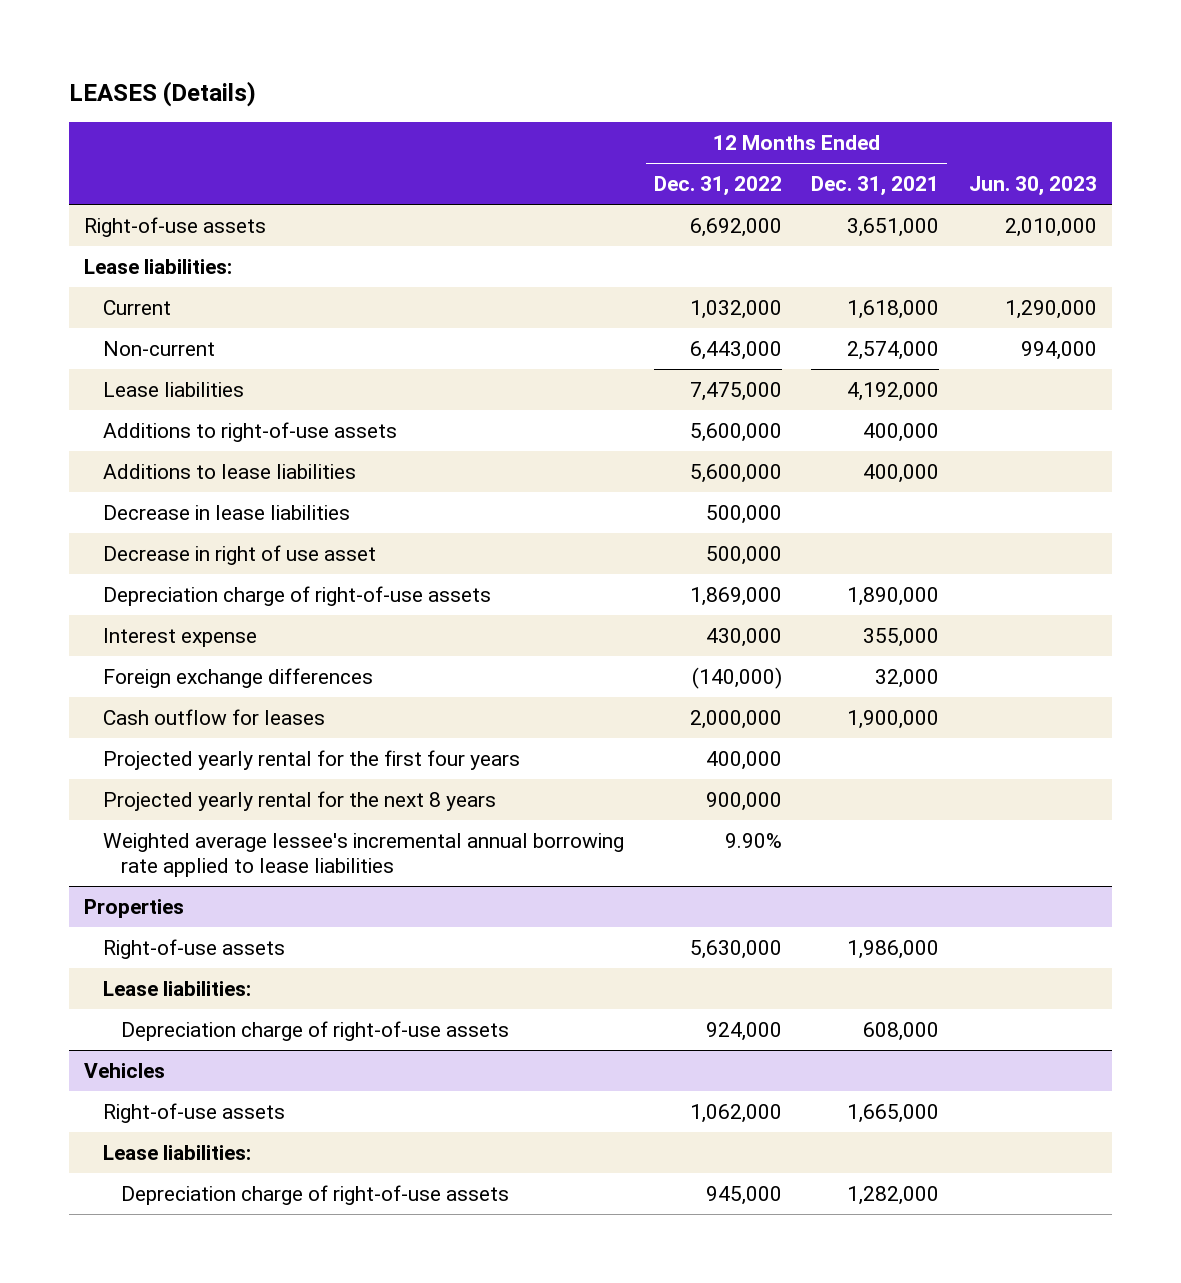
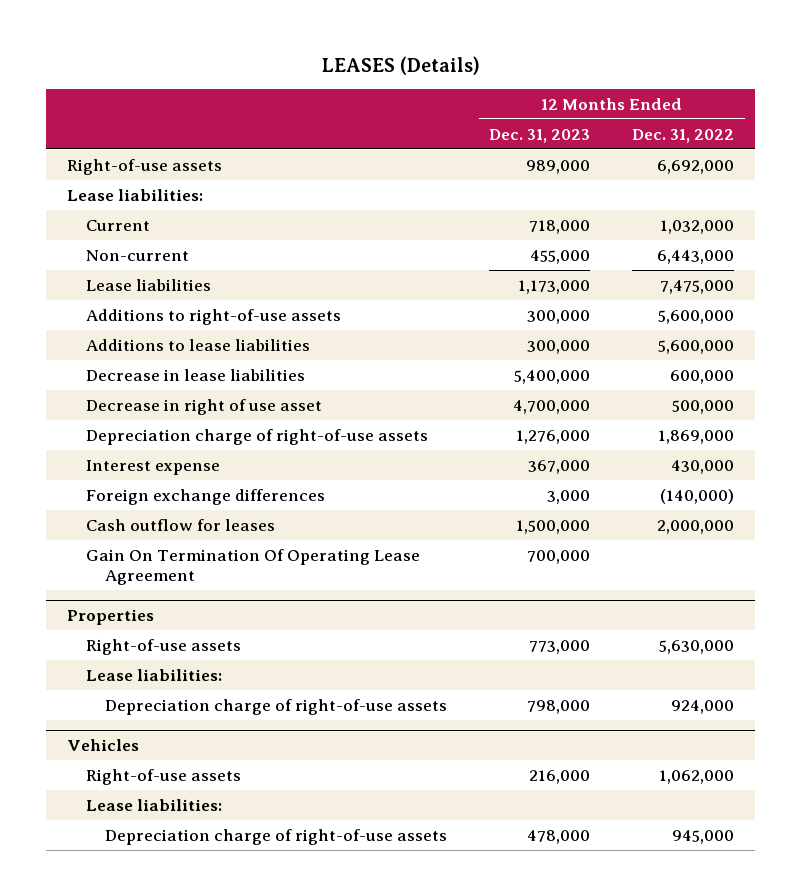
- | 12 Months Ended Dec. 31, 2022 | 12 Months Ended Dec. 31, 2021 | Jun. 30, 2023
+ | 12 Months Ended Dec. 31, 2023 | 12 Months Ended Dec. 31, 2022
- Decrease in lease liabilities | 500,000 | |
+ Decrease in lease liabilities | 5,400,000 | 600,000
- Projected yearly rental for the first four years | 400,000 | |
- Projected yearly rental for the next 8 years | 900,000 | |
- Weighted average lessee's incremental annual borrowing rate applied to lease liabilities | 9.90% | |
+ Gain On Termination Of Operating Lease Agreement | 700,000 |

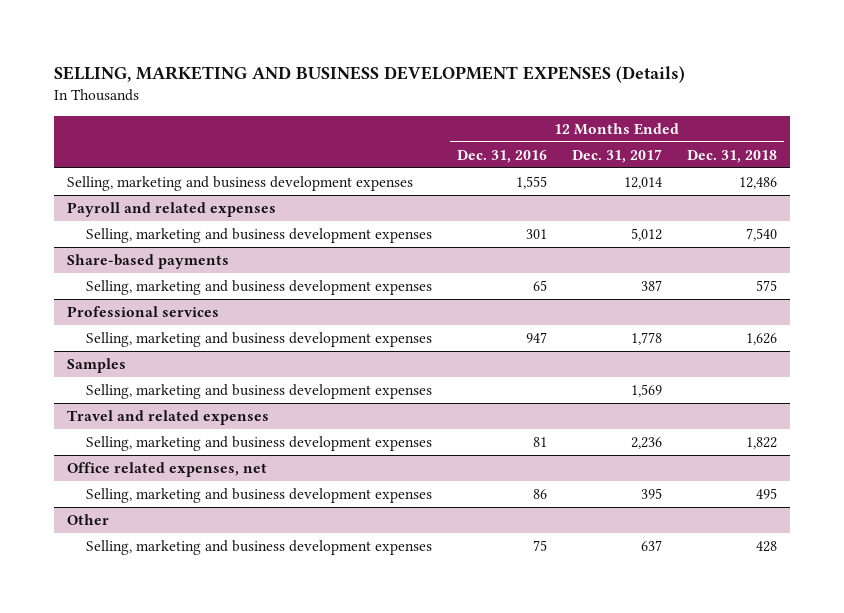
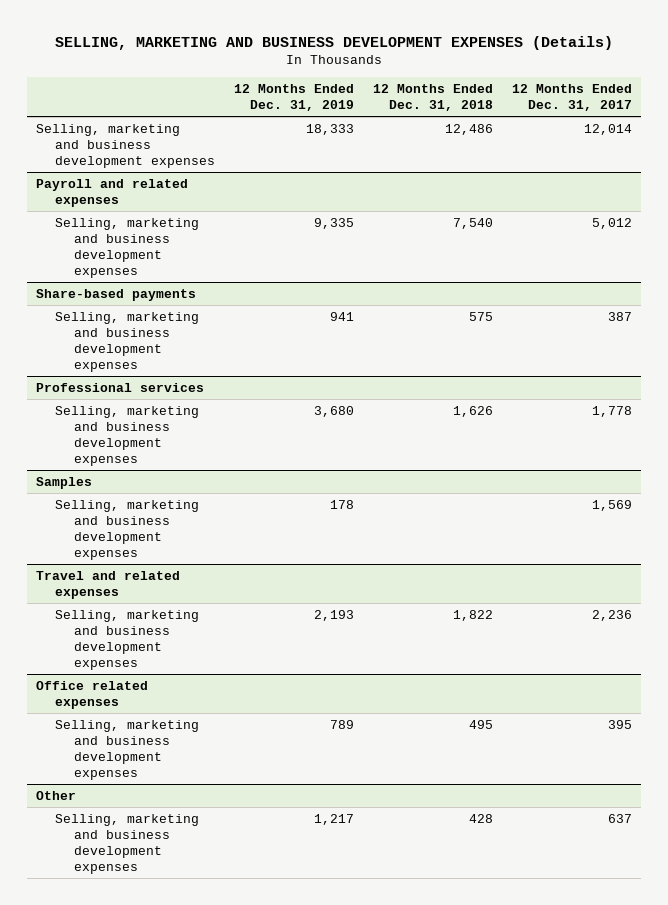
- | 12 Months Ended Dec. 31, 2016 | 12 Months Ended Dec. 31, 2017 | 12 Months Ended Dec. 31, 2018
+ | 12 Months Ended Dec. 31, 2019 | 12 Months Ended Dec. 31, 2018 | 12 Months Ended Dec. 31, 2017
- Office related expenses, net
+ Office related expenses

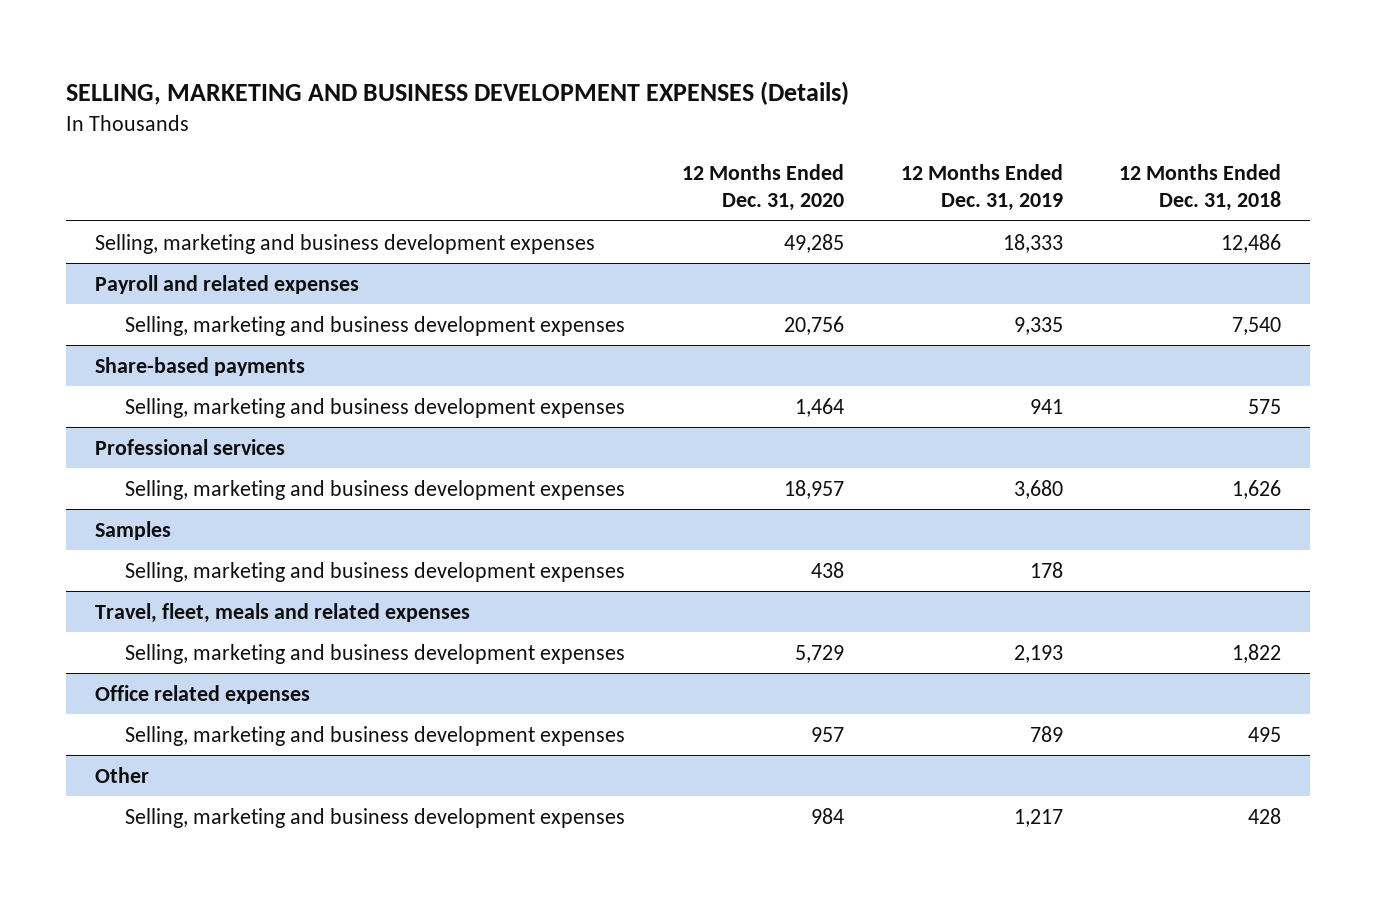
- | 12 Months Ended Dec. 31, 2019 | 12 Months Ended Dec. 31, 2018 | 12 Months Ended Dec. 31, 2017
+ | 12 Months Ended Dec. 31, 2020 | 12 Months Ended Dec. 31, 2019 | 12 Months Ended Dec. 31, 2018
- Travel and related expenses
+ Travel, fleet, meals and related expenses

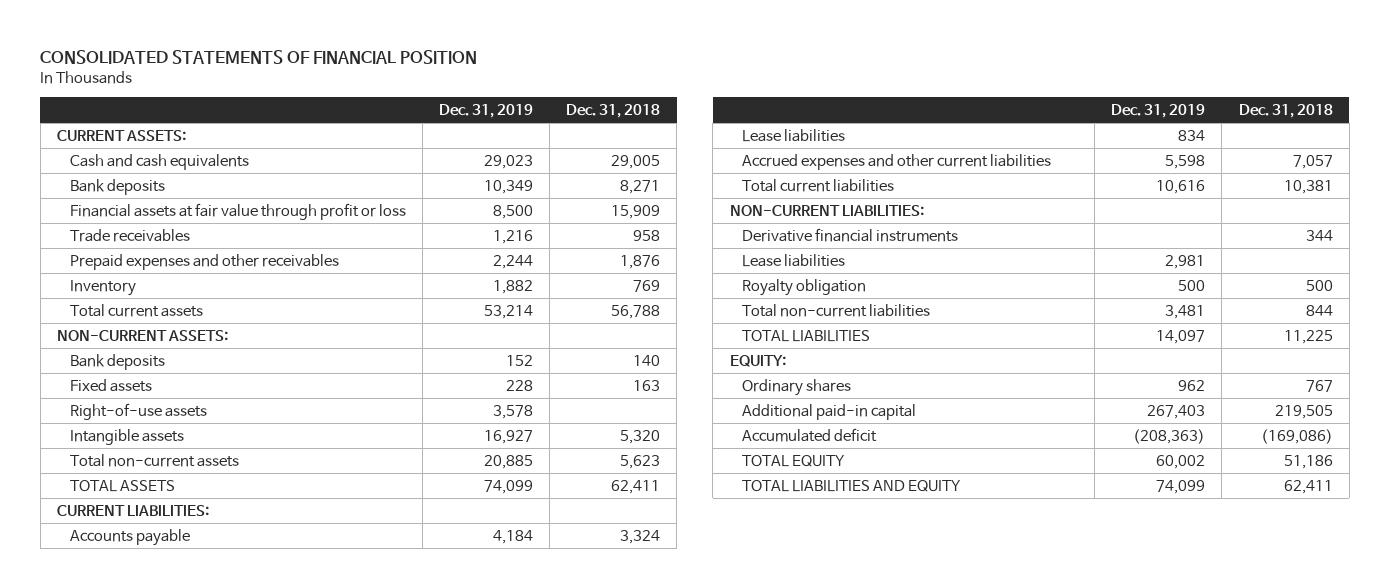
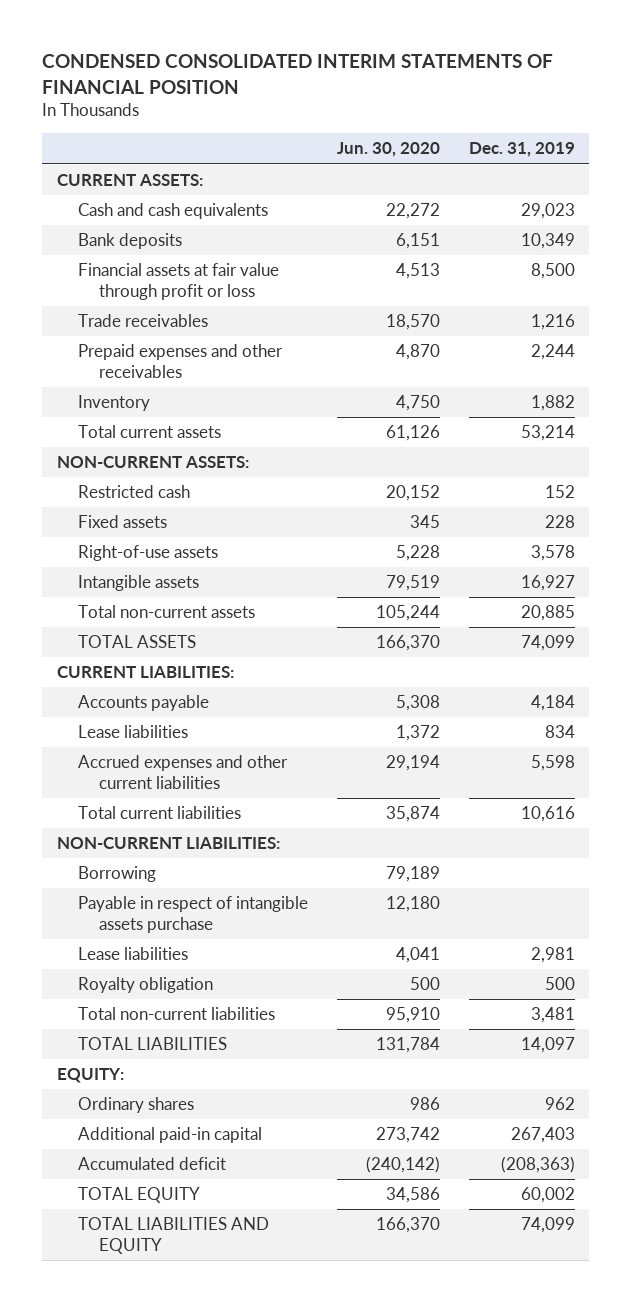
- CONSOLIDATED STATEMENTS OF FINANCIAL POSITION
+ CONDENSED CONSOLIDATED INTERIM STATEMENTS OF FINANCIAL POSITION
- | Dec. 31, 2019 | Dec. 31, 2018
+ | Jun. 30, 2020 | Dec. 31, 2019
- Bank deposits | 152 | 140
+ Restricted cash | 20,152 | 152
- Derivative financial instruments | | 344
+ Borrowing | 79,189 |
+ Payable in respect of intangible assets purchase | 12,180 |

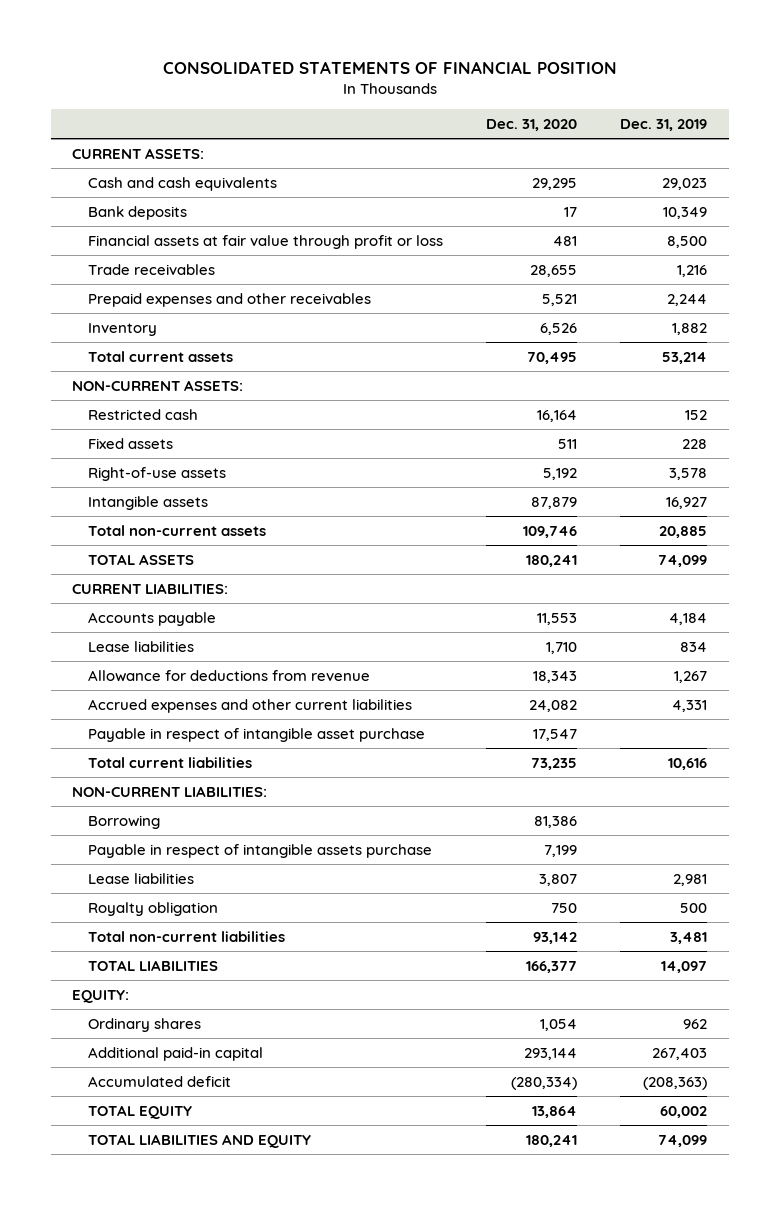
- CONDENSED CONSOLIDATED INTERIM STATEMENTS OF FINANCIAL POSITION
+ CONSOLIDATED STATEMENTS OF FINANCIAL POSITION
- | Jun. 30, 2020 | Dec. 31, 2019
+ | Dec. 31, 2020 | Dec. 31, 2019
- Accrued expenses and other current liabilities | 29,194 | 5,598
+ Allowance for deductions from revenue | 18,343 | 1,267
+ Accrued expenses and other current liabilities | 24,082 | 4,331
+ Payable in respect of intangible asset purchase | 17,547 |

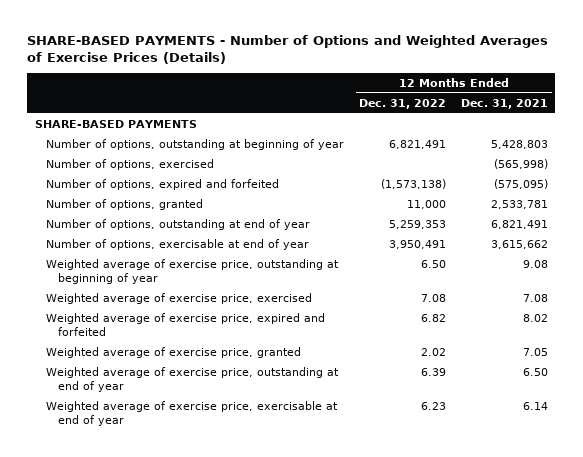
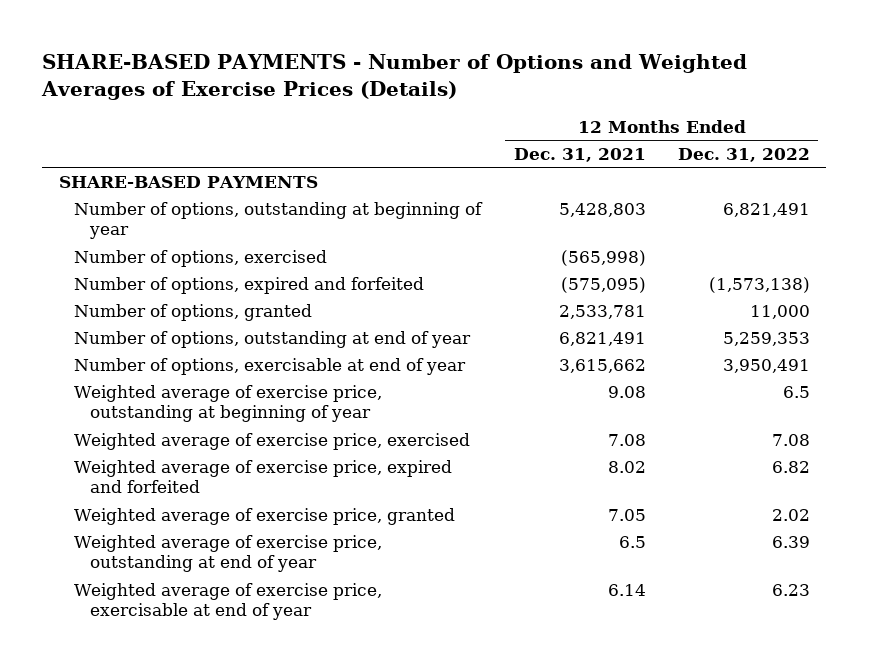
- | 12 Months Ended Dec. 31, 2022 | 12 Months Ended Dec. 31, 2021
+ | 12 Months Ended Dec. 31, 2021 | 12 Months Ended Dec. 31, 2022
- Weighted average of exercise price, outstanding at beginning of year | 6.50 | 9.08
+ Weighted average of exercise price, outstanding at beginning of year | 9.08 | 6.5
- Weighted average of exercise price, outstanding at end of year | 6.39 | 6.50
+ Weighted average of exercise price, outstanding at end of year | 6.5 | 6.39

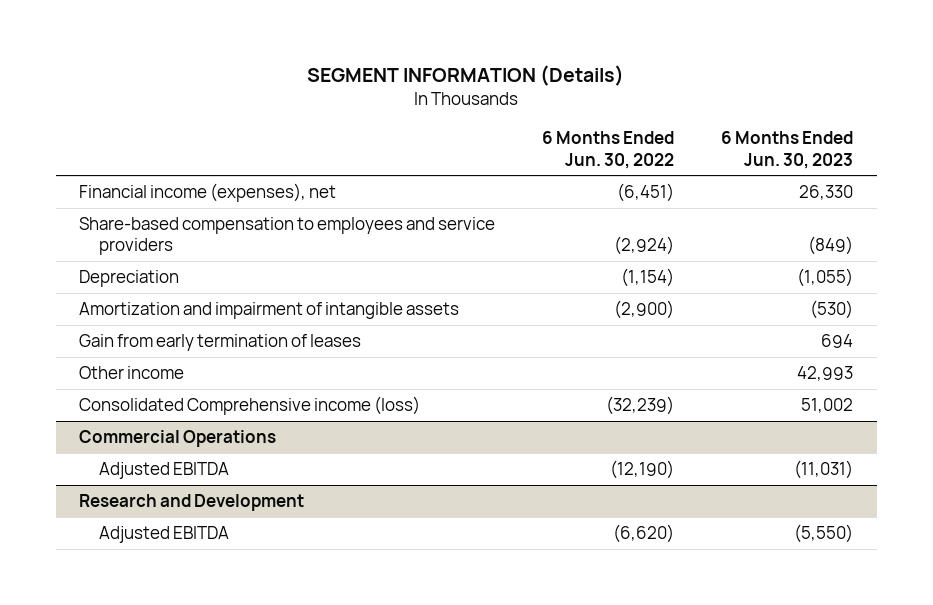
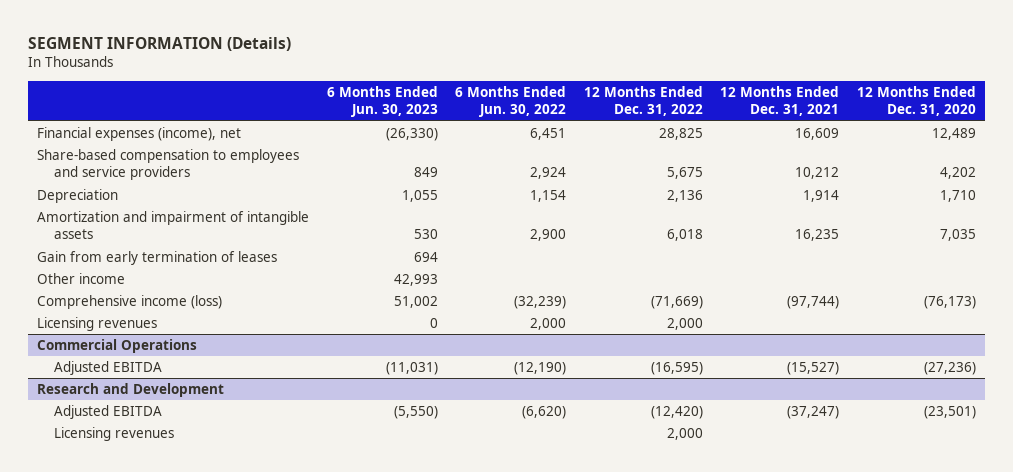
- | 6 Months Ended Jun. 30, 2022 | 6 Months Ended Jun. 30, 2023
+ | 6 Months Ended Jun. 30, 2023 | 6 Months Ended Jun. 30, 2022 | 12 Months Ended Dec. 31, 2022 | 12 Months Ended Dec. 31, 2021 | 12 Months Ended Dec. 31, 2020
- Financial income (expenses), net | (6,451) | 26,330
- Share-based compensation to employees and service providers | (2,924) | (849)
- Depreciation | (1,154) | (1,055)
- Amortization and impairment of intangible assets | (2,900) | (530)
+ Financial expenses (income), net | (26,330) | 6,451 | 28,825 | 16,609 | 12,489
+ Share-based compensation to employees and service providers | 849 | 2,924 | 5,675 | 10,212 | 4,202
+ Depreciation | 1,055 | 1,154 | 2,136 | 1,914 | 1,710
+ Amortization and impairment of intangible assets | 530 | 2,900 | 6,018 | 16,235 | 7,035
- Consolidated Comprehensive income (loss) | (32,239) | 51,002
+ Comprehensive income (loss) | 51,002 | (32,239) | (71,669) | (97,744) | (76,173)
+ Licensing revenues | 0 | 2,000 | 2,000 | |
@ Research and Development
+ Licensing revenues | | | 2,000 | |

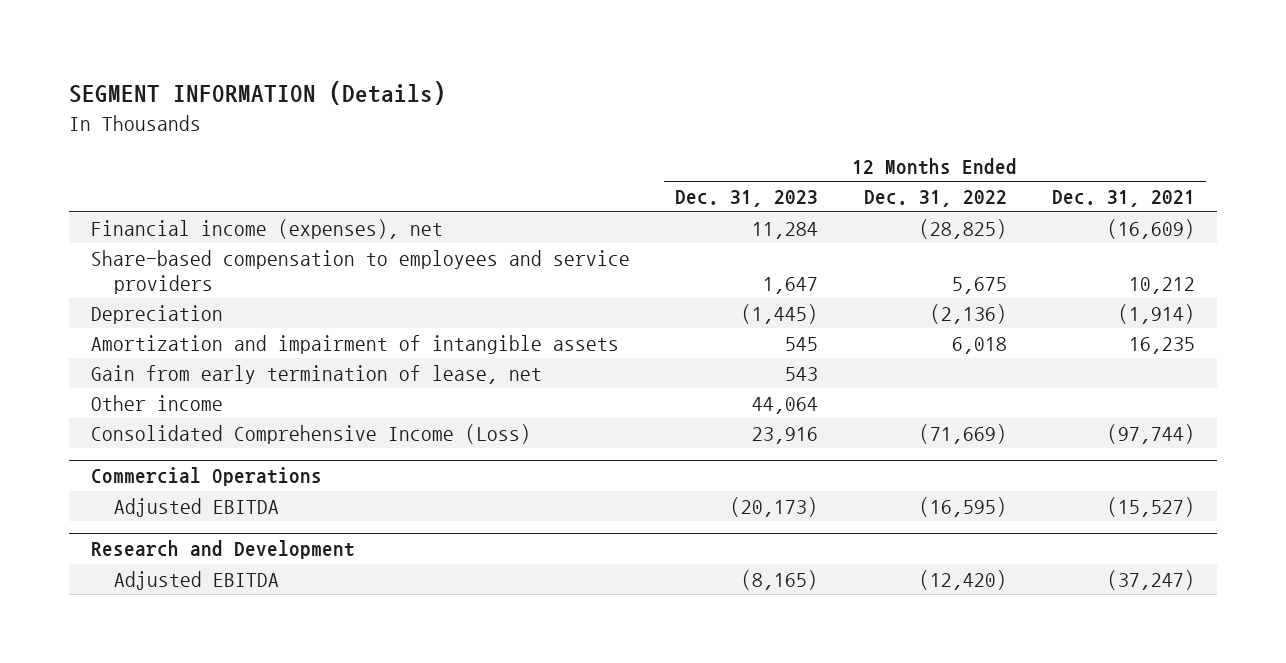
- | 6 Months Ended Jun. 30, 2023 | 6 Months Ended Jun. 30, 2022 | 12 Months Ended Dec. 31, 2022 | 12 Months Ended Dec. 31, 2021 | 12 Months Ended Dec. 31, 2020
+ | 12 Months Ended Dec. 31, 2023 | 12 Months Ended Dec. 31, 2022 | 12 Months Ended Dec. 31, 2021
- Financial expenses (income), net | (26,330) | 6,451 | 28,825 | 16,609 | 12,489
+ Financial income (expenses), net | 11,284 | (28,825) | (16,609)
- Depreciation | 1,055 | 1,154 | 2,136 | 1,914 | 1,710
+ Depreciation | (1,445) | (2,136) | (1,914)
- Gain from early termination of leases | 694 | | | |
+ Gain from early termination of lease, net | 543 | |
- Comprehensive income (loss) | 51,002 | (32,239) | (71,669) | (97,744) | (76,173)
- Licensing revenues | 0 | 2,000 | 2,000 | |
+ Consolidated Comprehensive Income (Loss) | 23,916 | (71,669) | (97,744)
@ Research and Development
- Licensing revenues | | | 2,000 | |

